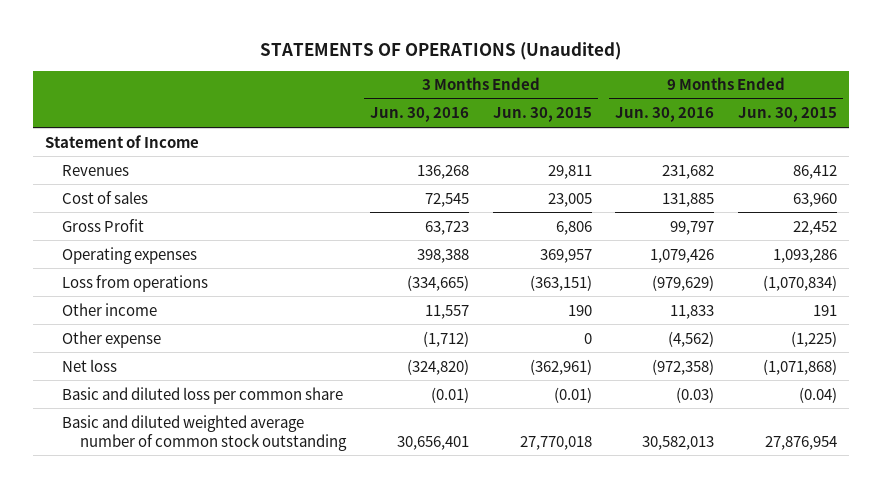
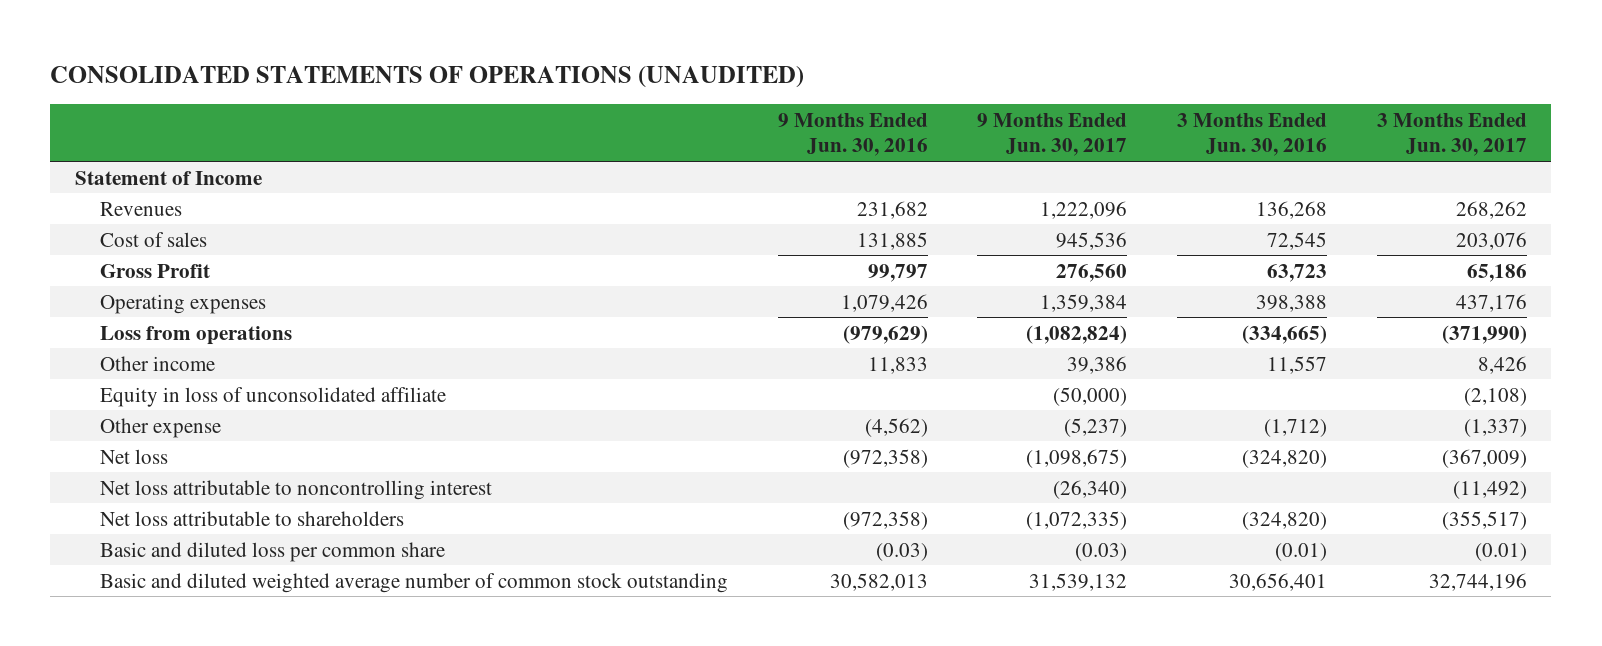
- STATEMENTS OF OPERATIONS (Unaudited)
+ CONSOLIDATED STATEMENTS OF OPERATIONS (UNAUDITED)
- | 3 Months Ended Jun. 30, 2016 | 3 Months Ended Jun. 30, 2015 | 9 Months Ended Jun. 30, 2016 | 9 Months Ended Jun. 30, 2015
+ | 9 Months Ended Jun. 30, 2016 | 9 Months Ended Jun. 30, 2017 | 3 Months Ended Jun. 30, 2016 | 3 Months Ended Jun. 30, 2017
+ Equity in loss of unconsolidated affiliate | | (50,000) | | (2,108)
+ Net loss attributable to noncontrolling interest | | (26,340) | | (11,492)
+ Net loss attributable to shareholders | (972,358) | (1,072,335) | (324,820) | (355,517)

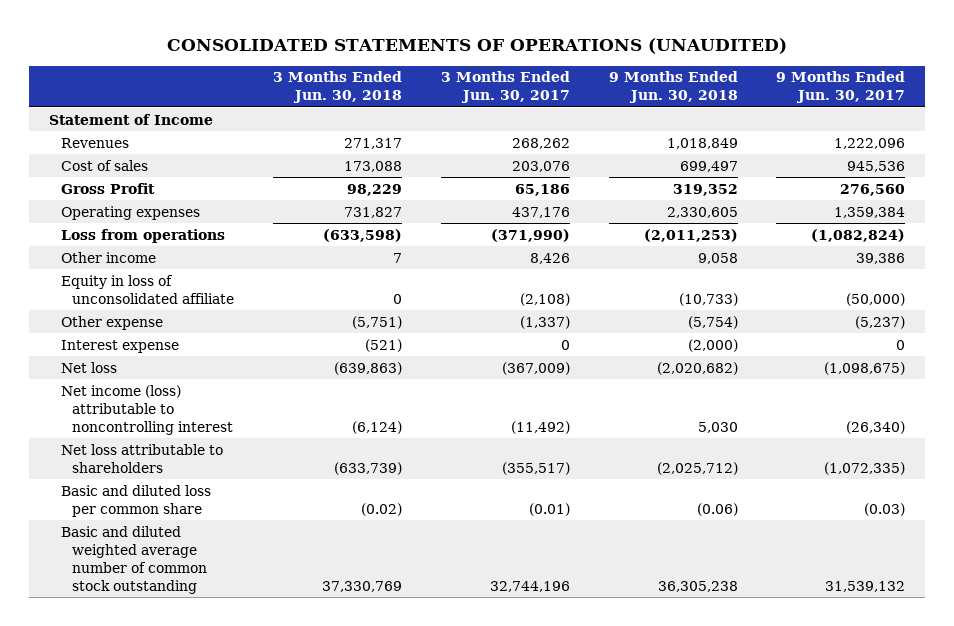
- | 9 Months Ended Jun. 30, 2016 | 9 Months Ended Jun. 30, 2017 | 3 Months Ended Jun. 30, 2016 | 3 Months Ended Jun. 30, 2017
+ | 3 Months Ended Jun. 30, 2018 | 3 Months Ended Jun. 30, 2017 | 9 Months Ended Jun. 30, 2018 | 9 Months Ended Jun. 30, 2017
+ Interest expense | (521) | 0 | (2,000) | 0
- Net loss attributable to noncontrolling interest | | (26,340) | | (11,492)
+ Net income (loss) attributable to noncontrolling interest | (6,124) | (11,492) | 5,030 | (26,340)

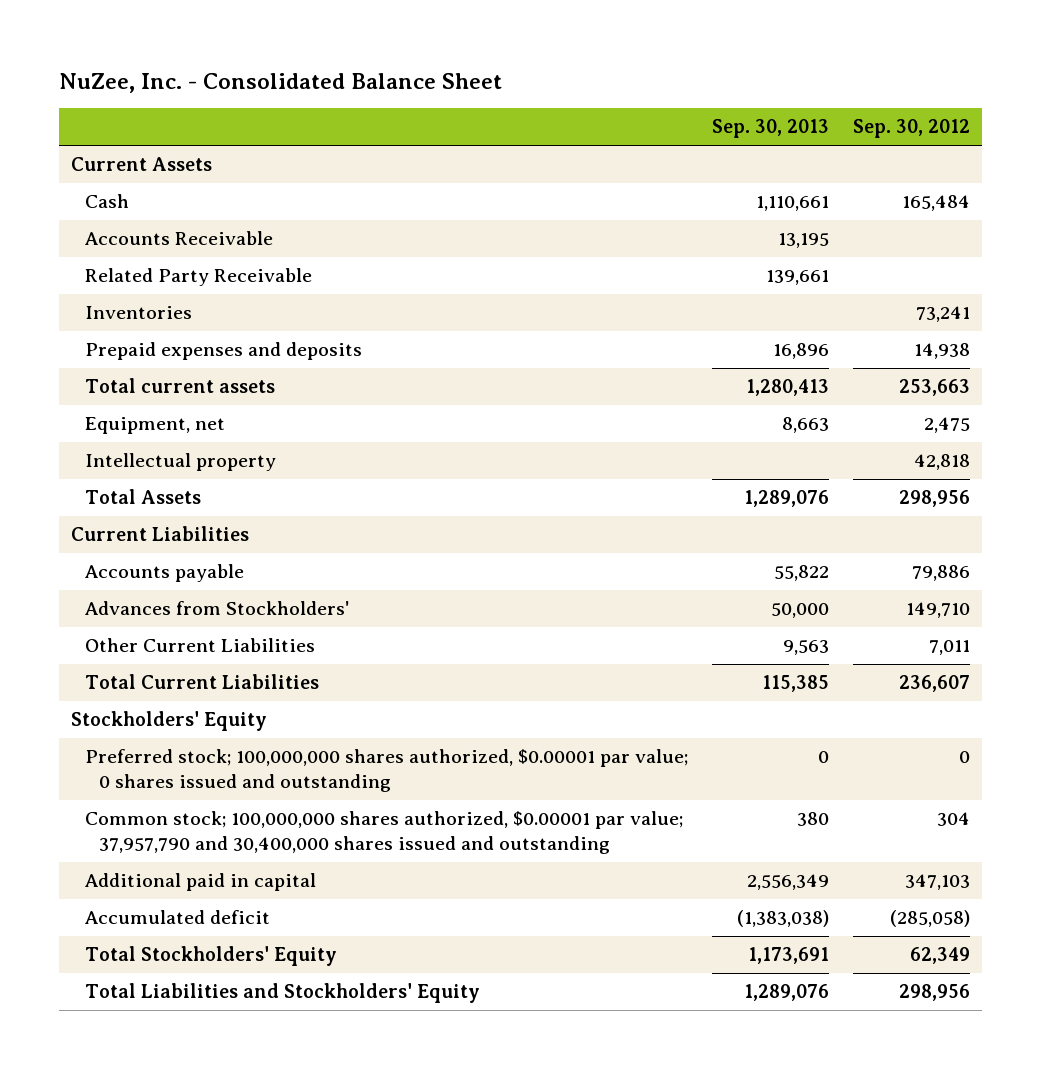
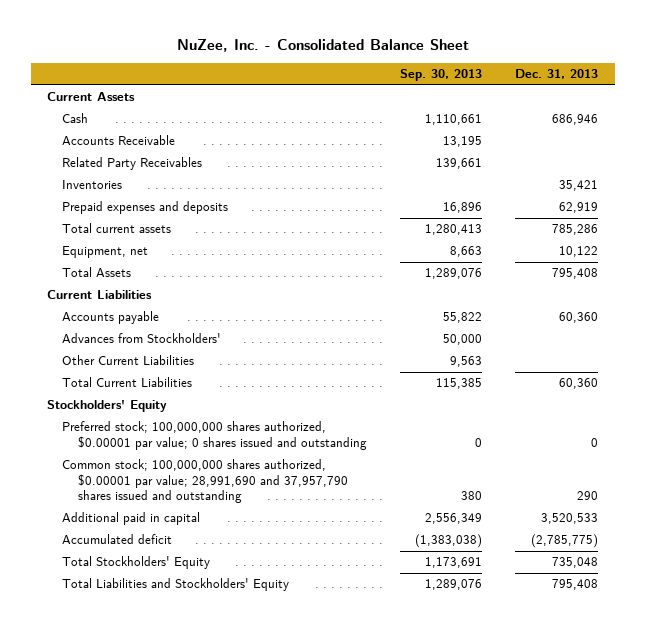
- | Sep. 30, 2013 | Sep. 30, 2012
+ | Sep. 30, 2013 | Dec. 31, 2013
- Related Party Receivable | 139,661 |
+ Related Party Receivables | 139,661 |
- Intellectual property | | 42,818
- Common stock; 100,000,000 shares authorized, $0.00001 par value; 37,957,790 and 30,400,000 shares issued and outstanding | 380 | 304
+ Common stock; 100,000,000 shares authorized, $0.00001 par value; 28,991,690 and 37,957,790 shares issued and outstanding | 380 | 290

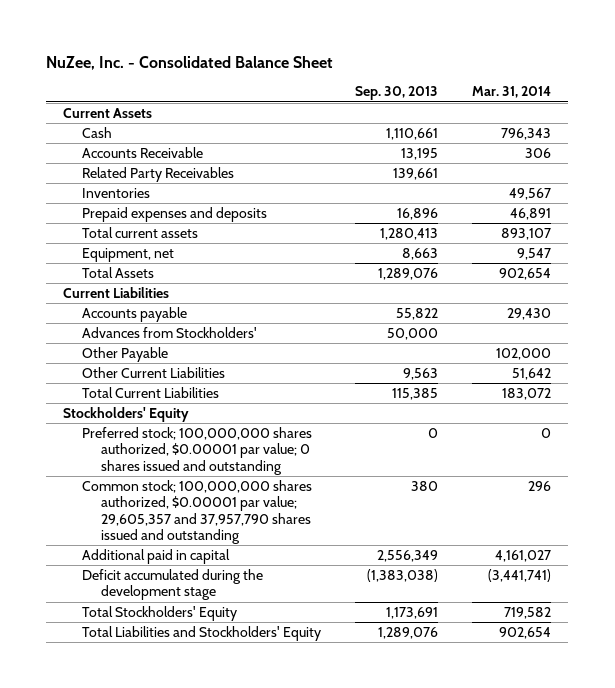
- | Sep. 30, 2013 | Dec. 31, 2013
+ | Sep. 30, 2013 | Mar. 31, 2014
+ Other Payable | | 102,000
- Common stock; 100,000,000 shares authorized, $0.00001 par value; 28,991,690 and 37,957,790 shares issued and outstanding | 380 | 290
+ Common stock; 100,000,000 shares authorized, $0.00001 par value; 29,605,357 and 37,957,790 shares issued and outstanding | 380 | 296
- Accumulated deficit | (1,383,038) | (2,785,775)
+ Deficit accumulated during the development stage | (1,383,038) | (3,441,741)

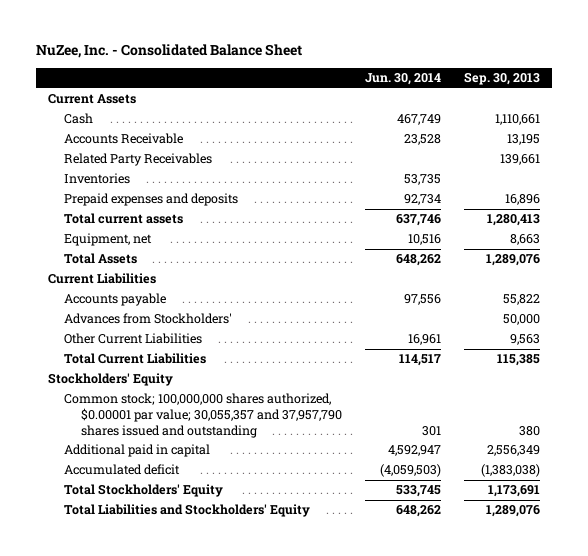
- | Sep. 30, 2013 | Mar. 31, 2014
+ | Jun. 30, 2014 | Sep. 30, 2013
- Other Payable | | 102,000
- Preferred stock; 100,000,000 shares authorized, $0.00001 par value; 0 shares issued and outstanding | 0 | 0
- Common stock; 100,000,000 shares authorized, $0.00001 par value; 29,605,357 and 37,957,790 shares issued and outstanding | 380 | 296
+ Common stock; 100,000,000 shares authorized, $0.00001 par value; 30,055,357 and 37,957,790 shares issued and outstanding | 301 | 380
- Deficit accumulated during the development stage | (1,383,038) | (3,441,741)
+ Accumulated deficit | (4,059,503) | (1,383,038)

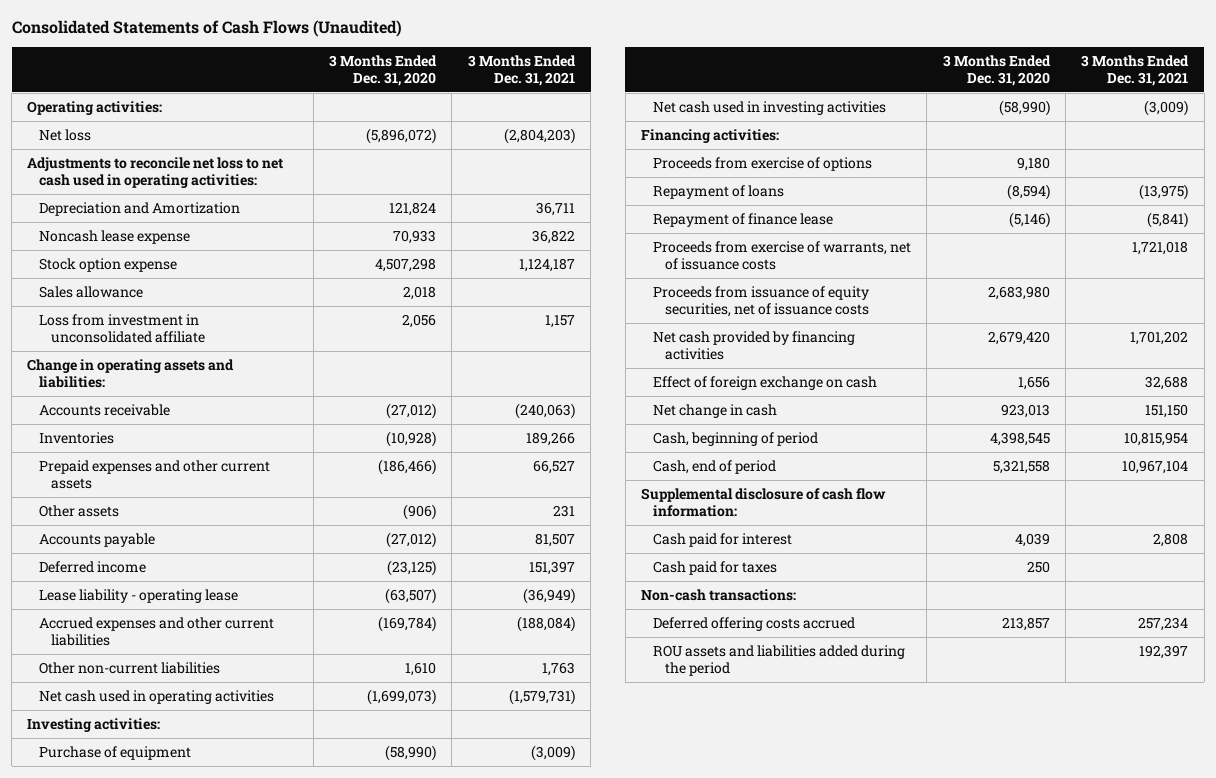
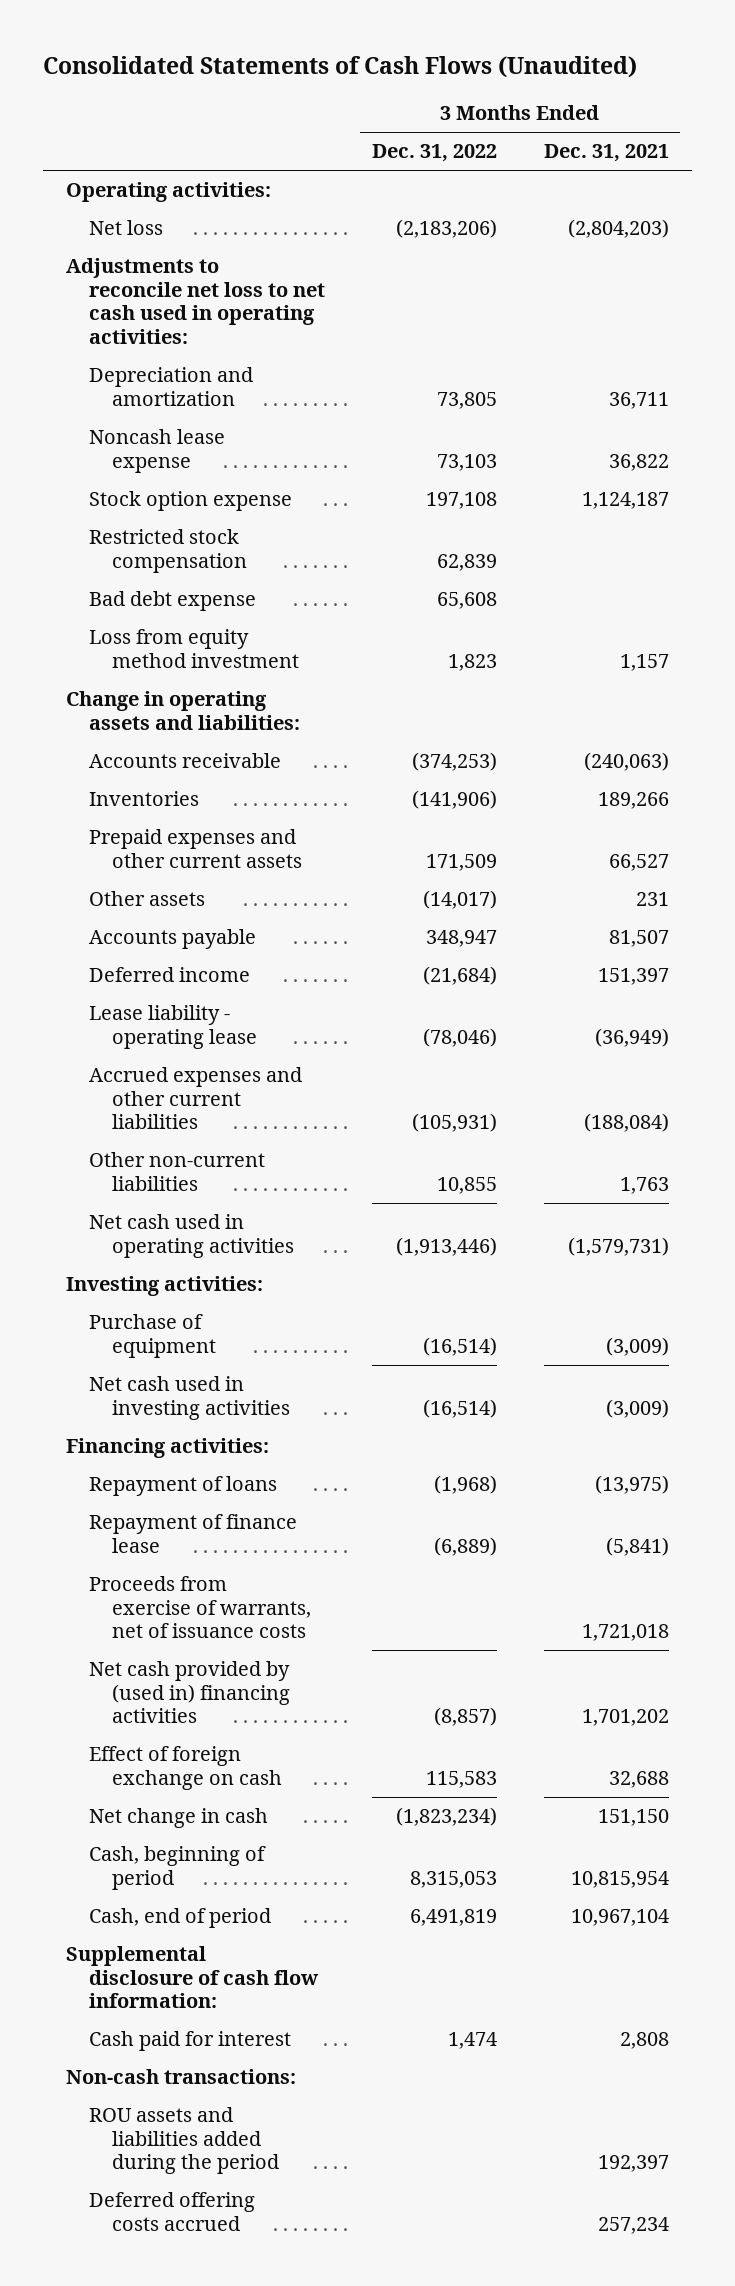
- | 3 Months Ended Dec. 31, 2020 | 3 Months Ended Dec. 31, 2021
+ | 3 Months Ended Dec. 31, 2022 | 3 Months Ended Dec. 31, 2021
- Depreciation and Amortization | 121,824 | 36,711
+ Depreciation and amortization | 73,805 | 36,711
- Sales allowance | 2,018 |
- Loss from investment in unconsolidated affiliate | 2,056 | 1,157
+ Restricted stock compensation | 62,839 |
+ Bad debt expense | 65,608 |
+ Loss from equity method investment | 1,823 | 1,157
- Proceeds from exercise of options | 9,180 |
- Proceeds from issuance of equity securities, net of issuance costs | 2,683,980 |
- Net cash provided by financing activities | 2,679,420 | 1,701,202
+ Net cash provided by (used in) financing activities | (8,857) | 1,701,202
- Cash paid for taxes | 250 |
moved down: Deferred offering costs accrued | | 257,234

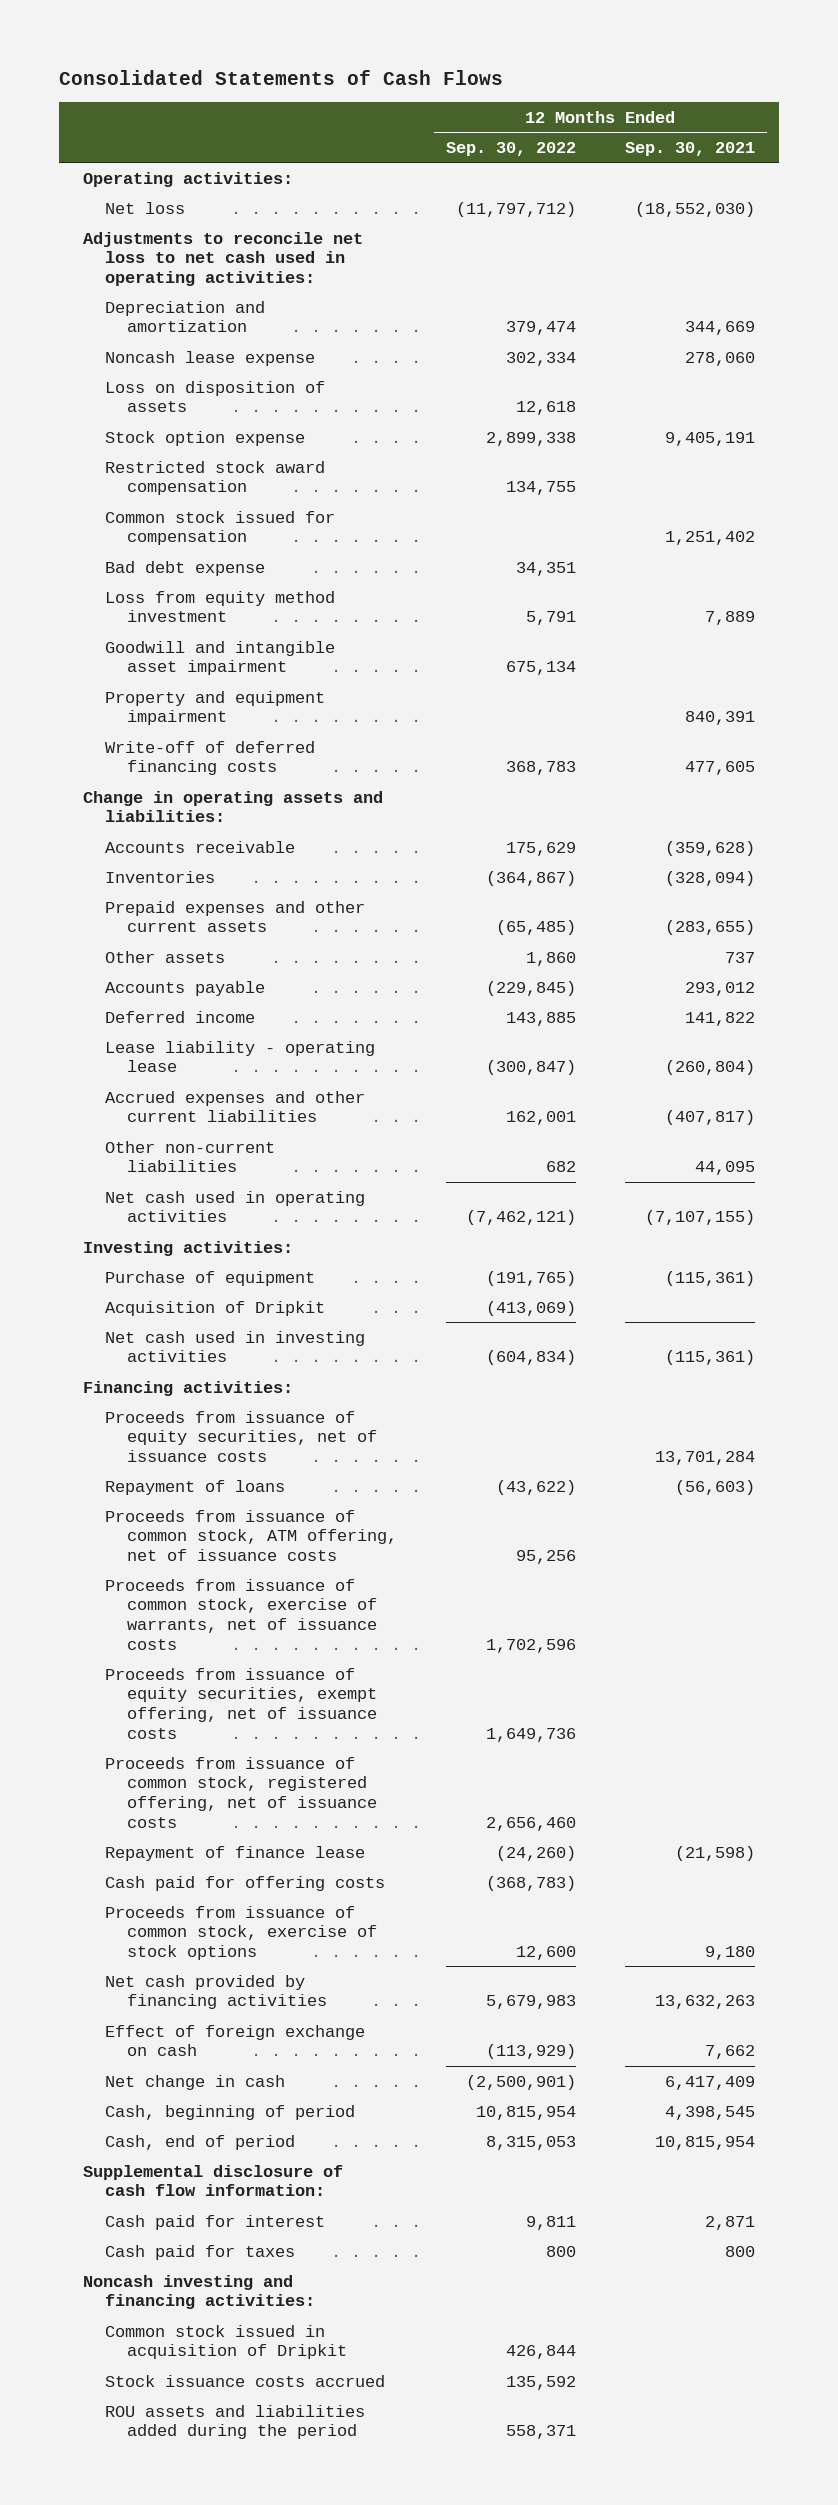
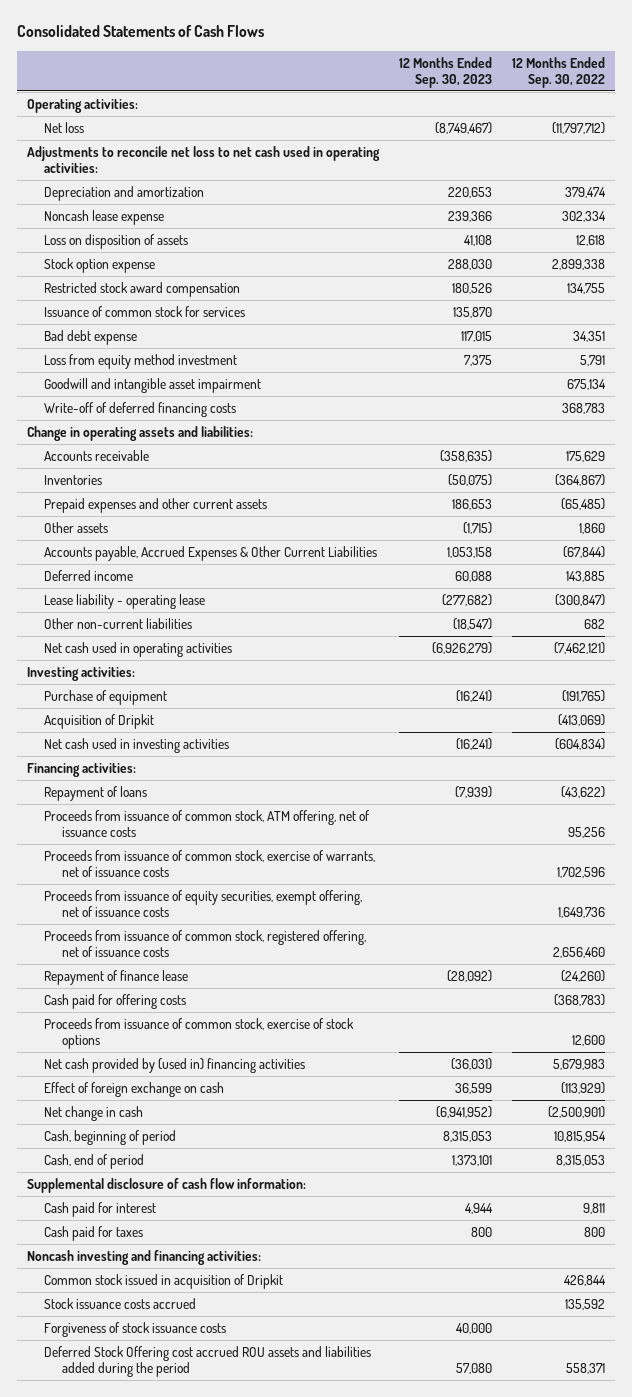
- | 12 Months Ended Sep. 30, 2022 | 12 Months Ended Sep. 30, 2021
+ | 12 Months Ended Sep. 30, 2023 | 12 Months Ended Sep. 30, 2022
- Common stock issued for compensation | | 1,251,402
+ Issuance of common stock for services | 135,870 |
- Property and equipment impairment | | 840,391
- Accounts payable | (229,845) | 293,012
+ Accounts payable, Accrued Expenses & Other Current Liabilities | 1,053,158 | (67,844)
- Accrued expenses and other current liabilities | 162,001 | (407,817)
- Proceeds from issuance of equity securities, net of issuance costs | | 13,701,284
- Net cash provided by financing activities | 5,679,983 | 13,632,263
+ Net cash provided by (used in) financing activities | (36,031) | 5,679,983
- ROU assets and liabilities added during the period | 558,371 |
+ Forgiveness of stock issuance costs | 40,000 |
+ Deferred Stock Offering cost accrued ROU assets and liabilities added during the period | 57,080 | 558,371

